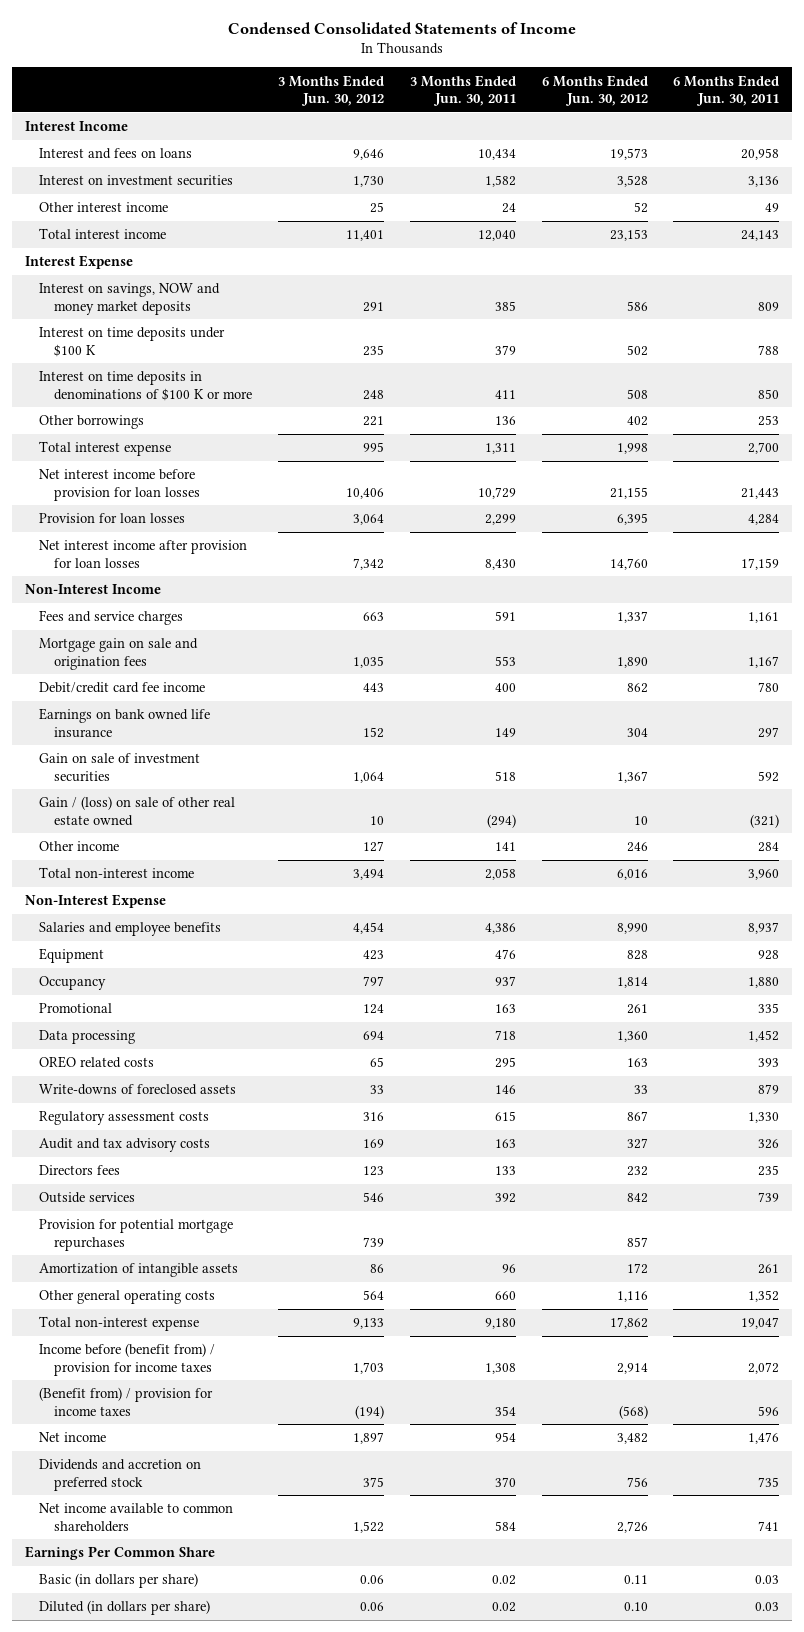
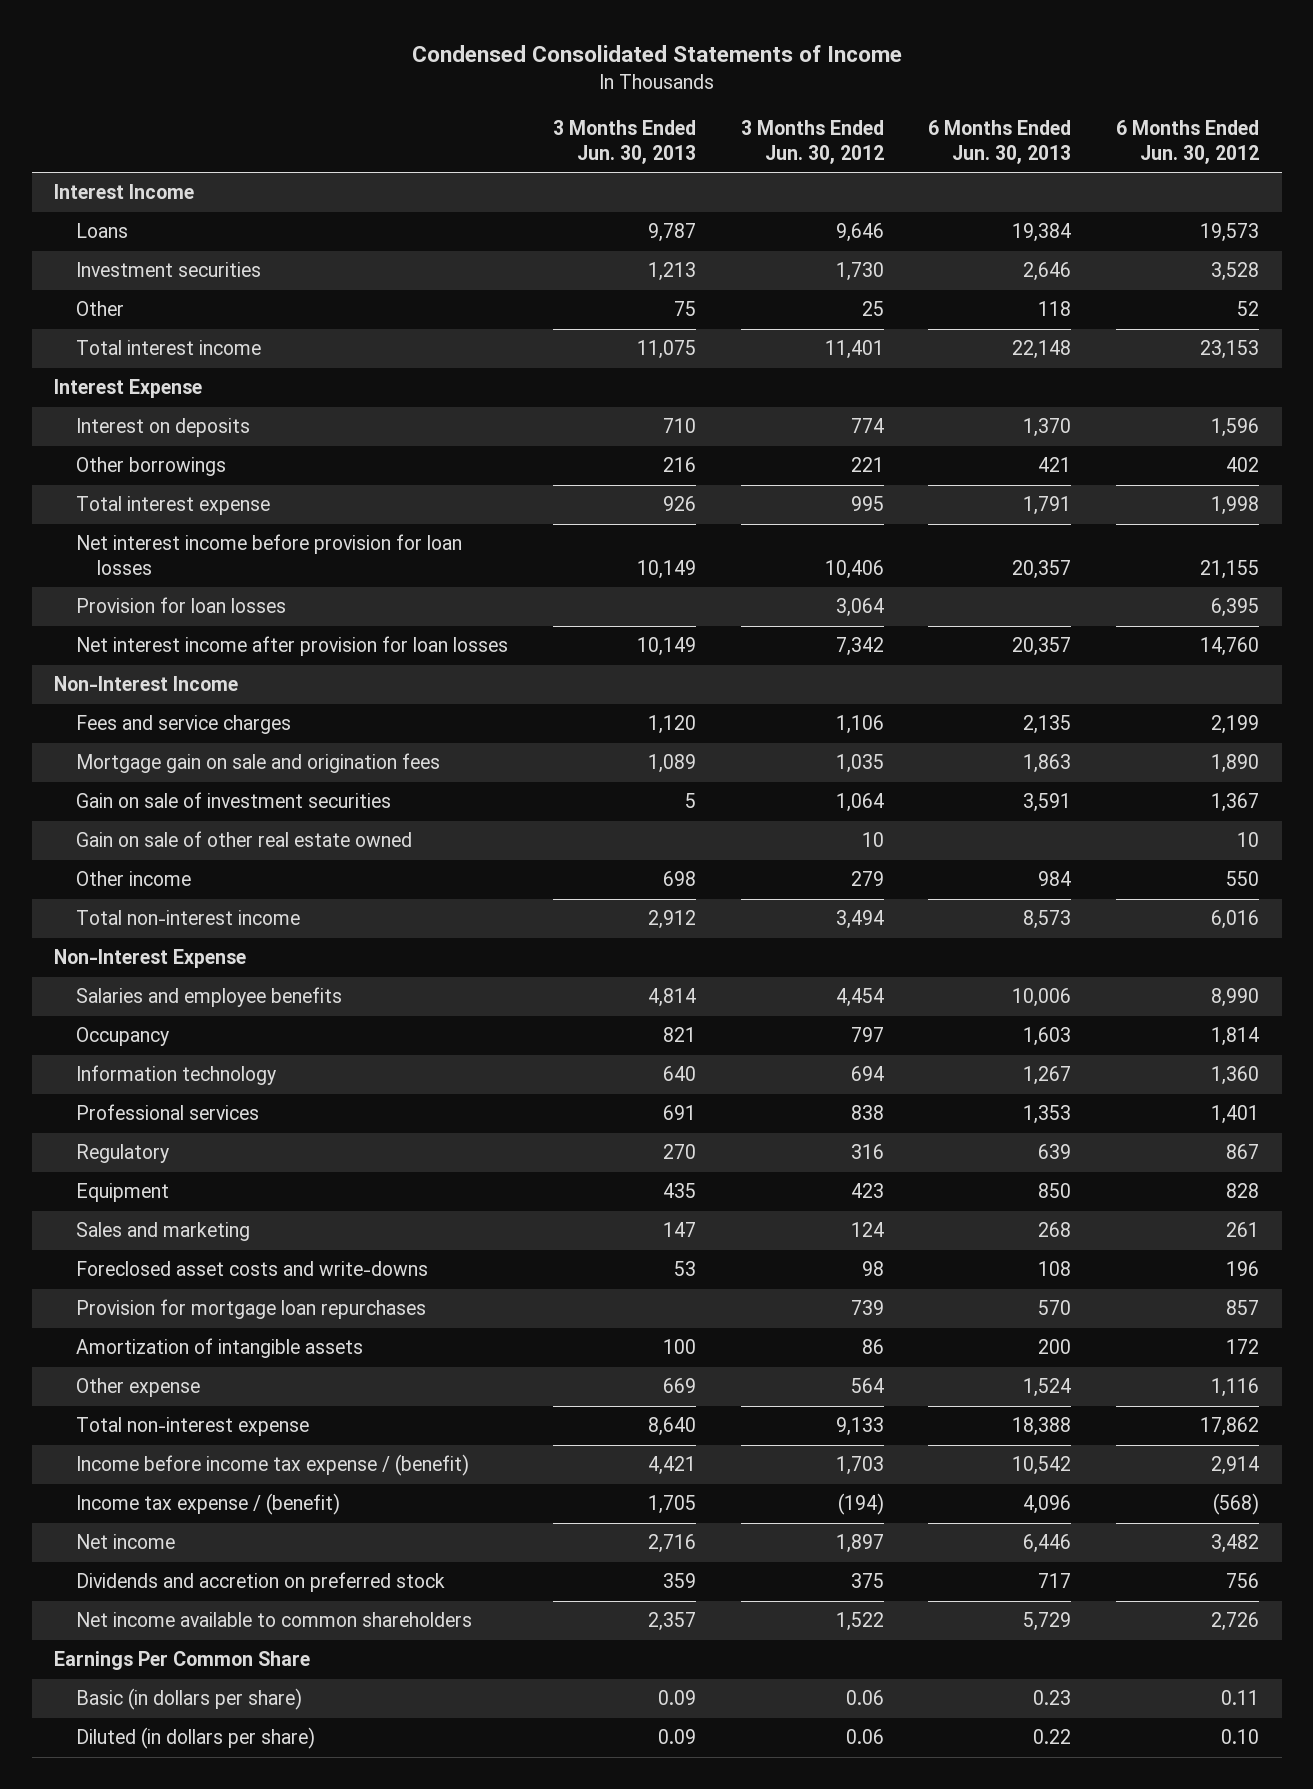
- | 3 Months Ended Jun. 30, 2012 | 3 Months Ended Jun. 30, 2011 | 6 Months Ended Jun. 30, 2012 | 6 Months Ended Jun. 30, 2011
+ | 3 Months Ended Jun. 30, 2013 | 3 Months Ended Jun. 30, 2012 | 6 Months Ended Jun. 30, 2013 | 6 Months Ended Jun. 30, 2012
- Interest and fees on loans | 9,646 | 10,434 | 19,573 | 20,958
- Interest on investment securities | 1,730 | 1,582 | 3,528 | 3,136
- Other interest income | 25 | 24 | 52 | 49
+ Loans | 9,787 | 9,646 | 19,384 | 19,573
+ Investment securities | 1,213 | 1,730 | 2,646 | 3,528
+ Other | 75 | 25 | 118 | 52
- Interest on savings, NOW and money market deposits | 291 | 385 | 586 | 809
- Interest on time deposits under $100 K | 235 | 379 | 502 | 788
- Interest on time deposits in denominations of $100 K or more | 248 | 411 | 508 | 850
+ Interest on deposits | 710 | 774 | 1,370 | 1,596
- Fees and service charges | 663 | 591 | 1,337 | 1,161
+ Fees and service charges | 1,120 | 1,106 | 2,135 | 2,199
- Debit/credit card fee income | 443 | 400 | 862 | 780
- Earnings on bank owned life insurance | 152 | 149 | 304 | 297
- Gain / (loss) on sale of other real estate owned | 10 | (294) | 10 | (321)
- Other income | 127 | 141 | 246 | 284
+ Gain on sale of other real estate owned | | 10 | | 10
+ Other income | 698 | 279 | 984 | 550
- Promotional | 124 | 163 | 261 | 335
- Data processing | 694 | 718 | 1,360 | 1,452
- OREO related costs | 65 | 295 | 163 | 393
- Write-downs of foreclosed assets | 33 | 146 | 33 | 879
- Regulatory assessment costs | 316 | 615 | 867 | 1,330
- Audit and tax advisory costs | 169 | 163 | 327 | 326
- Directors fees | 123 | 133 | 232 | 235
- Outside services | 546 | 392 | 842 | 739
- Provision for potential mortgage repurchases | 739 | | 857 |
+ Information technology | 640 | 694 | 1,267 | 1,360
+ Professional services | 691 | 838 | 1,353 | 1,401
+ Regulatory | 270 | 316 | 639 | 867
moved down: Equipment | 435 | 423 | 850 | 828
+ Sales and marketing | 147 | 124 | 268 | 261
+ Foreclosed asset costs and write-downs | 53 | 98 | 108 | 196
+ Provision for mortgage loan repurchases | | 739 | 570 | 857
- Other general operating costs | 564 | 660 | 1,116 | 1,352
+ Other expense | 669 | 564 | 1,524 | 1,116
- Income before (benefit from) / provision for income taxes | 1,703 | 1,308 | 2,914 | 2,072
- (Benefit from) / provision for income taxes | (194) | 354 | (568) | 596
+ Income before income tax expense / (benefit) | 4,421 | 1,703 | 10,542 | 2,914
+ Income tax expense / (benefit) | 1,705 | (194) | 4,096 | (568)

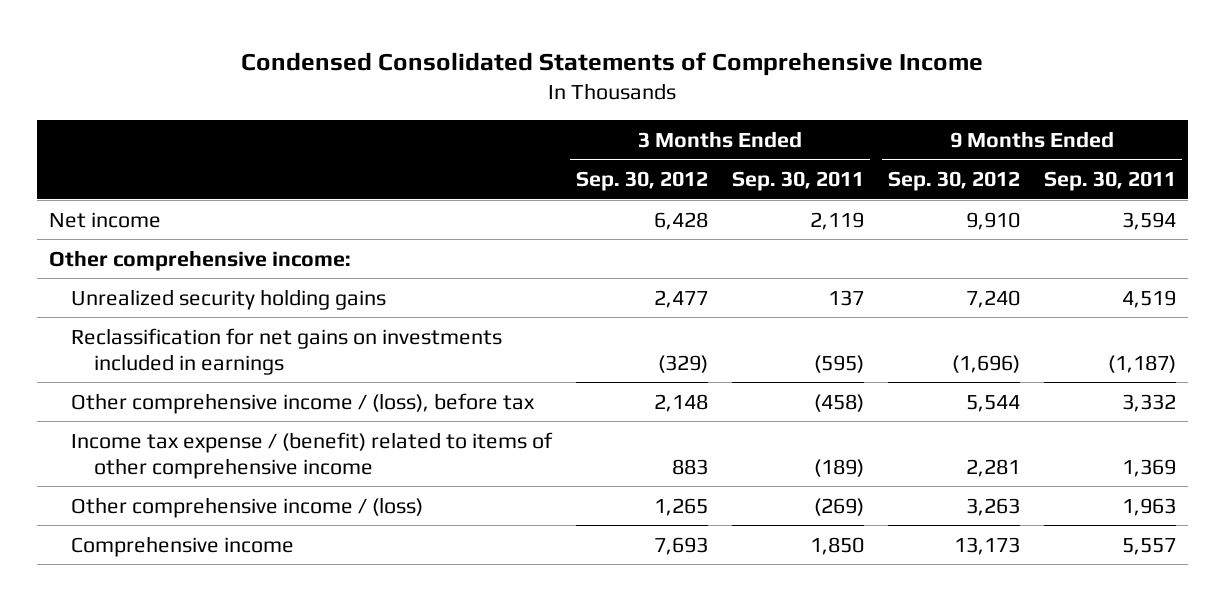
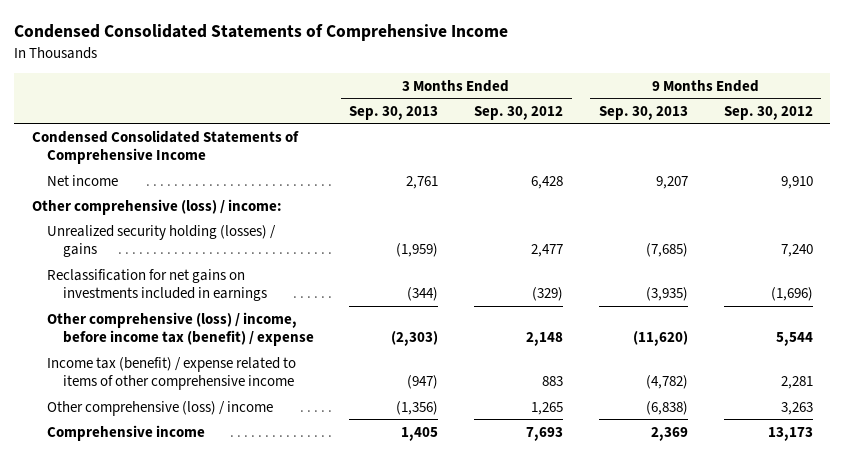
- | 3 Months Ended Sep. 30, 2012 | 3 Months Ended Sep. 30, 2011 | 9 Months Ended Sep. 30, 2012 | 9 Months Ended Sep. 30, 2011
+ | 3 Months Ended Sep. 30, 2013 | 3 Months Ended Sep. 30, 2012 | 9 Months Ended Sep. 30, 2013 | 9 Months Ended Sep. 30, 2012
+ Condensed Consolidated Statements of Comprehensive Income
- Other comprehensive income:
- Unrealized security holding gains | 2,477 | 137 | 7,240 | 4,519
+ Other comprehensive (loss) / income:
+ Unrealized security holding (losses) / gains | (1,959) | 2,477 | (7,685) | 7,240
- Other comprehensive income / (loss), before tax | 2,148 | (458) | 5,544 | 3,332
- Income tax expense / (benefit) related to items of other comprehensive income | 883 | (189) | 2,281 | 1,369
- Other comprehensive income / (loss) | 1,265 | (269) | 3,263 | 1,963
+ Other comprehensive (loss) / income, before income tax (benefit) / expense | (2,303) | 2,148 | (11,620) | 5,544
+ Income tax (benefit) / expense related to items of other comprehensive income | (947) | 883 | (4,782) | 2,281
+ Other comprehensive (loss) / income | (1,356) | 1,265 | (6,838) | 3,263

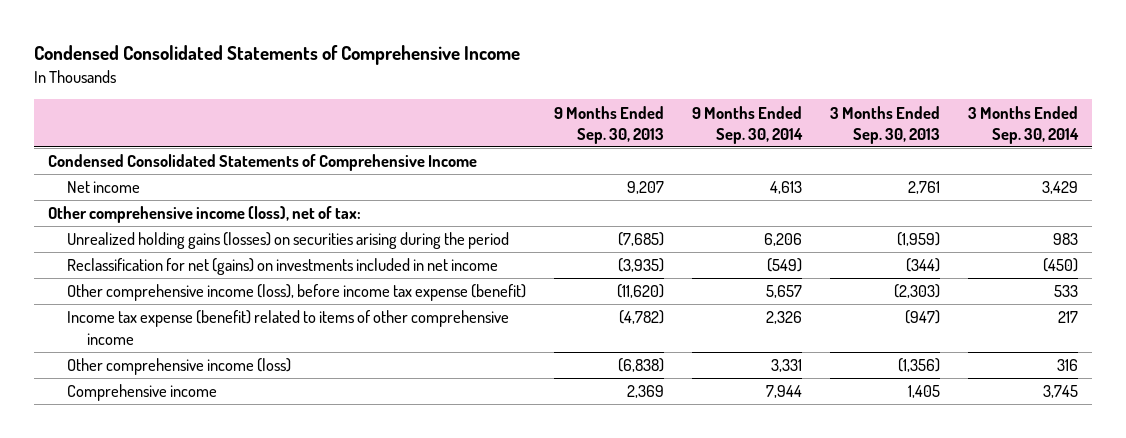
- | 3 Months Ended Sep. 30, 2013 | 3 Months Ended Sep. 30, 2012 | 9 Months Ended Sep. 30, 2013 | 9 Months Ended Sep. 30, 2012
+ | 9 Months Ended Sep. 30, 2013 | 9 Months Ended Sep. 30, 2014 | 3 Months Ended Sep. 30, 2013 | 3 Months Ended Sep. 30, 2014
- Other comprehensive (loss) / income:
- Unrealized security holding (losses) / gains | (1,959) | 2,477 | (7,685) | 7,240
- Reclassification for net gains on investments included in earnings | (344) | (329) | (3,935) | (1,696)
- Other comprehensive (loss) / income, before income tax (benefit) / expense | (2,303) | 2,148 | (11,620) | 5,544
- Income tax (benefit) / expense related to items of other comprehensive income | (947) | 883 | (4,782) | 2,281
- Other comprehensive (loss) / income | (1,356) | 1,265 | (6,838) | 3,263
+ Other comprehensive income (loss), net of tax:
+ Unrealized holding gains (losses) on securities arising during the period | (7,685) | 6,206 | (1,959) | 983
+ Reclassification for net (gains) on investments included in net income | (3,935) | (549) | (344) | (450)
+ Other comprehensive income (loss), before income tax expense (benefit) | (11,620) | 5,657 | (2,303) | 533
+ Income tax expense (benefit) related to items of other comprehensive income | (4,782) | 2,326 | (947) | 217
+ Other comprehensive income (loss) | (6,838) | 3,331 | (1,356) | 316

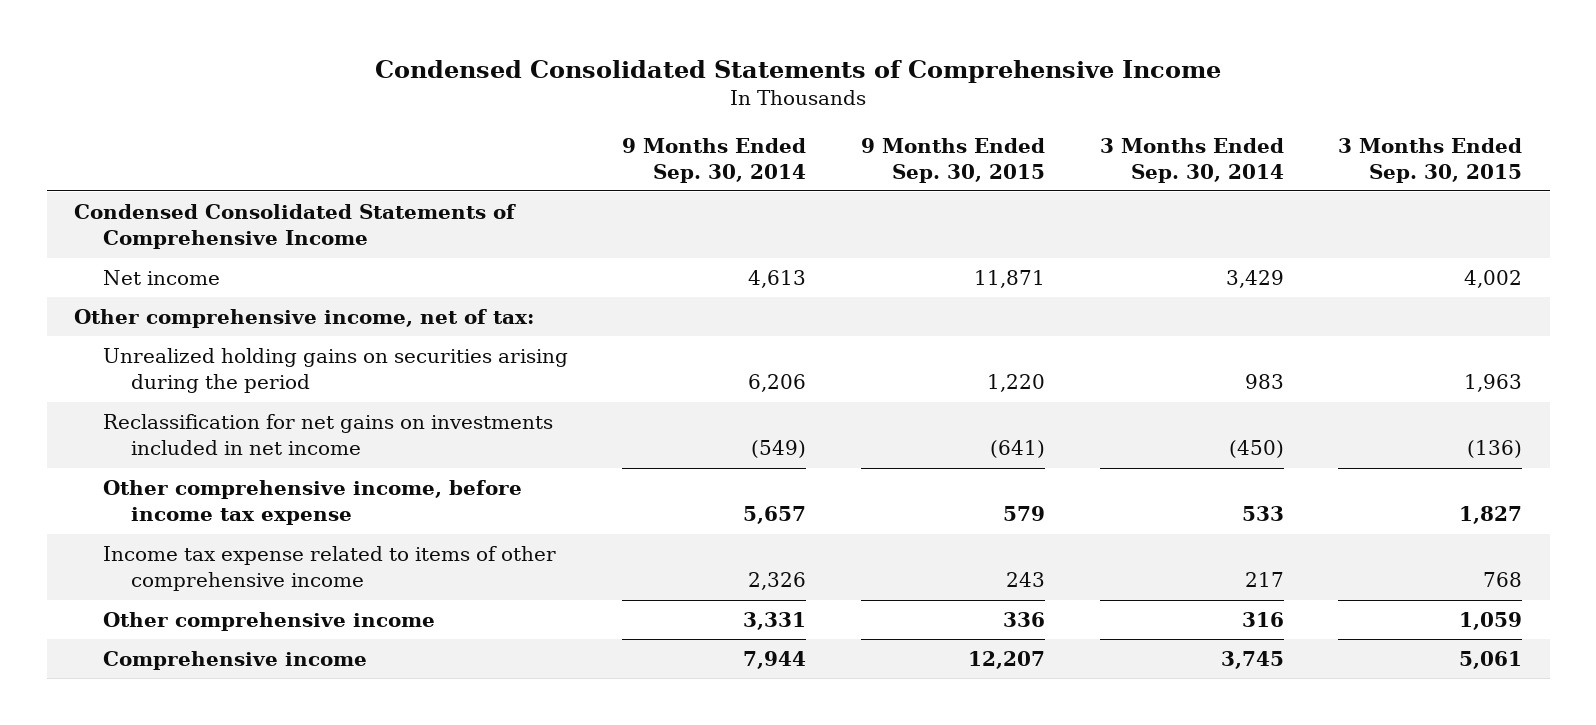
- | 9 Months Ended Sep. 30, 2013 | 9 Months Ended Sep. 30, 2014 | 3 Months Ended Sep. 30, 2013 | 3 Months Ended Sep. 30, 2014
+ | 9 Months Ended Sep. 30, 2014 | 9 Months Ended Sep. 30, 2015 | 3 Months Ended Sep. 30, 2014 | 3 Months Ended Sep. 30, 2015
- Other comprehensive income (loss), net of tax:
- Unrealized holding gains (losses) on securities arising during the period | (7,685) | 6,206 | (1,959) | 983
- Reclassification for net (gains) on investments included in net income | (3,935) | (549) | (344) | (450)
- Other comprehensive income (loss), before income tax expense (benefit) | (11,620) | 5,657 | (2,303) | 533
- Income tax expense (benefit) related to items of other comprehensive income | (4,782) | 2,326 | (947) | 217
- Other comprehensive income (loss) | (6,838) | 3,331 | (1,356) | 316
+ Other comprehensive income, net of tax:
+ Unrealized holding gains on securities arising during the period | 6,206 | 1,220 | 983 | 1,963
+ Reclassification for net gains on investments included in net income | (549) | (641) | (450) | (136)
+ Other comprehensive income, before income tax expense | 5,657 | 579 | 533 | 1,827
+ Income tax expense related to items of other comprehensive income | 2,326 | 243 | 217 | 768
+ Other comprehensive income | 3,331 | 336 | 316 | 1,059

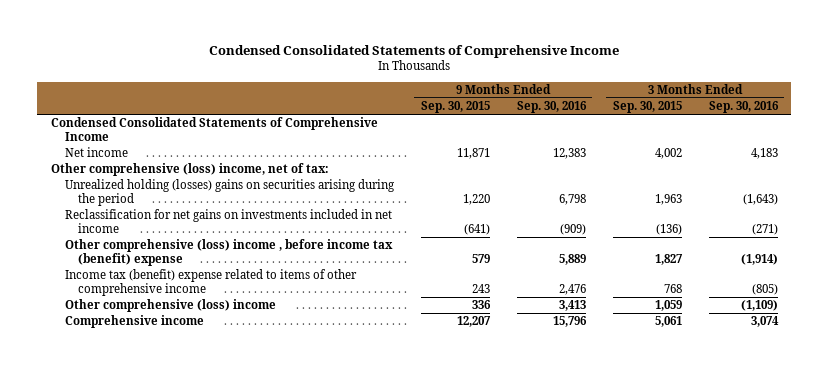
- | 9 Months Ended Sep. 30, 2014 | 9 Months Ended Sep. 30, 2015 | 3 Months Ended Sep. 30, 2014 | 3 Months Ended Sep. 30, 2015
+ | 9 Months Ended Sep. 30, 2015 | 9 Months Ended Sep. 30, 2016 | 3 Months Ended Sep. 30, 2015 | 3 Months Ended Sep. 30, 2016
- Other comprehensive income, net of tax:
- Unrealized holding gains on securities arising during the period | 6,206 | 1,220 | 983 | 1,963
+ Other comprehensive (loss) income, net of tax:
+ Unrealized holding (losses) gains on securities arising during the period | 1,220 | 6,798 | 1,963 | (1,643)
- Other comprehensive income, before income tax expense | 5,657 | 579 | 533 | 1,827
- Income tax expense related to items of other comprehensive income | 2,326 | 243 | 217 | 768
- Other comprehensive income | 3,331 | 336 | 316 | 1,059
+ Other comprehensive (loss) income , before income tax (benefit) expense | 579 | 5,889 | 1,827 | (1,914)
+ Income tax (benefit) expense related to items of other comprehensive income | 243 | 2,476 | 768 | (805)
+ Other comprehensive (loss) income | 336 | 3,413 | 1,059 | (1,109)

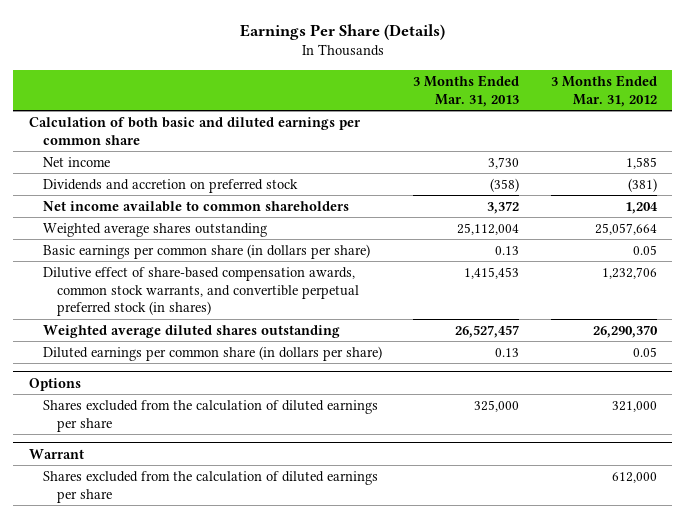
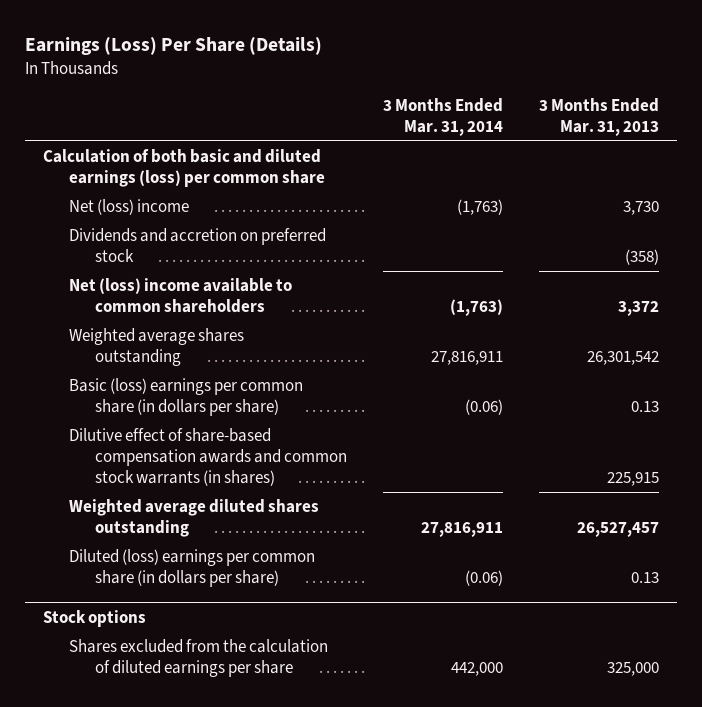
- Earnings Per Share (Details)
+ Earnings (Loss) Per Share (Details)
- | 3 Months Ended Mar. 31, 2013 | 3 Months Ended Mar. 31, 2012
+ | 3 Months Ended Mar. 31, 2014 | 3 Months Ended Mar. 31, 2013
- Calculation of both basic and diluted earnings per common share
- Net income | 3,730 | 1,585
+ Calculation of both basic and diluted earnings (loss) per common share
+ Net (loss) income | (1,763) | 3,730
- Net income available to common shareholders | 3,372 | 1,204
- Weighted average shares outstanding | 25,112,004 | 25,057,664
- Basic earnings per common share (in dollars per share) | 0.13 | 0.05
- Dilutive effect of share-based compensation awards, common stock warrants, and convertible perpetual preferred stock (in shares) | 1,415,453 | 1,232,706
+ Net (loss) income available to common shareholders | (1,763) | 3,372
+ Weighted average shares outstanding | 27,816,911 | 26,301,542
+ Basic (loss) earnings per common share (in dollars per share) | (0.06) | 0.13
+ Dilutive effect of share-based compensation awards and common stock warrants (in shares) | | 225,915
- Diluted earnings per common share (in dollars per share) | 0.13 | 0.05
- Options
+ Diluted (loss) earnings per common share (in dollars per share) | (0.06) | 0.13
+ Stock options
- Warrant
- Shares excluded from the calculation of diluted earnings per share | | 612,000

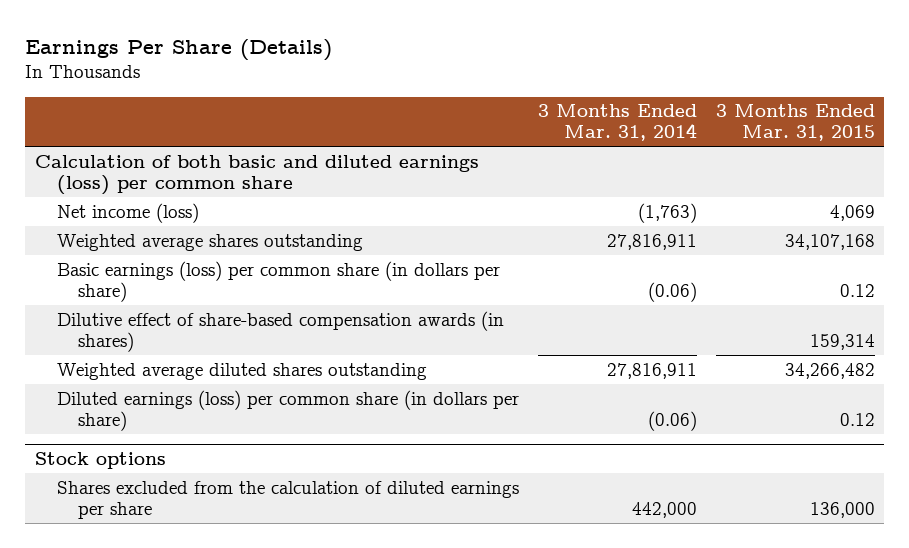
- Earnings (Loss) Per Share (Details)
+ Earnings Per Share (Details)
- | 3 Months Ended Mar. 31, 2014 | 3 Months Ended Mar. 31, 2013
+ | 3 Months Ended Mar. 31, 2014 | 3 Months Ended Mar. 31, 2015
- Net (loss) income | (1,763) | 3,730
- Dividends and accretion on preferred stock | | (358)
- Net (loss) income available to common shareholders | (1,763) | 3,372
+ Net income (loss) | (1,763) | 4,069
- Basic (loss) earnings per common share (in dollars per share) | (0.06) | 0.13
- Dilutive effect of share-based compensation awards and common stock warrants (in shares) | | 225,915
+ Basic earnings (loss) per common share (in dollars per share) | (0.06) | 0.12
+ Dilutive effect of share-based compensation awards (in shares) | | 159,314
- Diluted (loss) earnings per common share (in dollars per share) | (0.06) | 0.13
+ Diluted earnings (loss) per common share (in dollars per share) | (0.06) | 0.12

